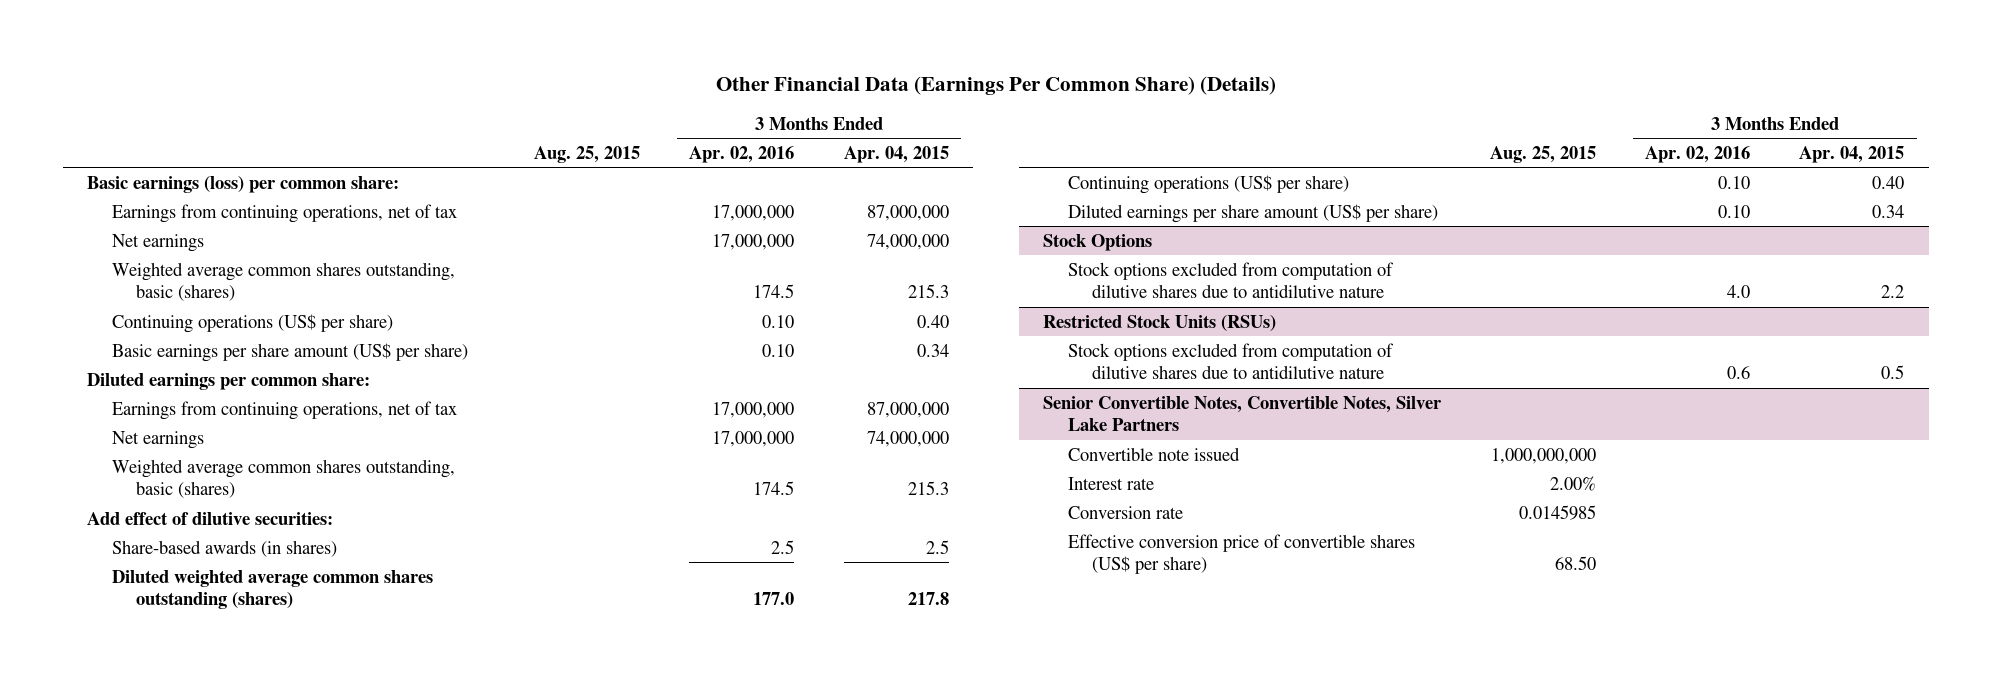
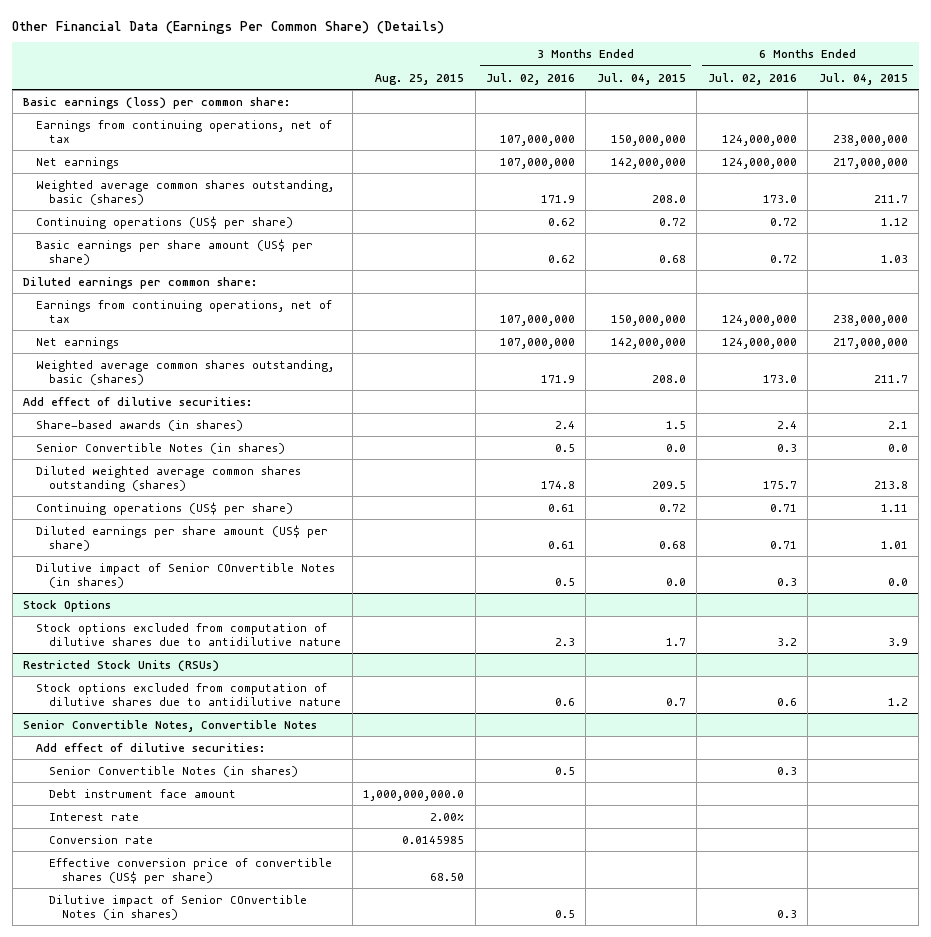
- | Aug. 25, 2015 | 3 Months Ended Apr. 02, 2016 | 3 Months Ended Apr. 04, 2015
+ | Aug. 25, 2015 | 3 Months Ended Jul. 02, 2016 | 3 Months Ended Jul. 04, 2015 | 6 Months Ended Jul. 02, 2016 | 6 Months Ended Jul. 04, 2015
+ Senior Convertible Notes (in shares) | | 0.5 | 0.0 | 0.3 | 0.0
+ Dilutive impact of Senior COnvertible Notes (in shares) | | 0.5 | 0.0 | 0.3 | 0.0
- Senior Convertible Notes, Convertible Notes, Silver Lake Partners
- Convertible note issued | 1,000,000,000 | |
+ Senior Convertible Notes, Convertible Notes
+ Add effect of dilutive securities:
+ Senior Convertible Notes (in shares) | | 0.5 | | 0.3 |
+ Debt instrument face amount | 1,000,000,000.0 | | | |
+ Dilutive impact of Senior COnvertible Notes (in shares) | | 0.5 | | 0.3 |

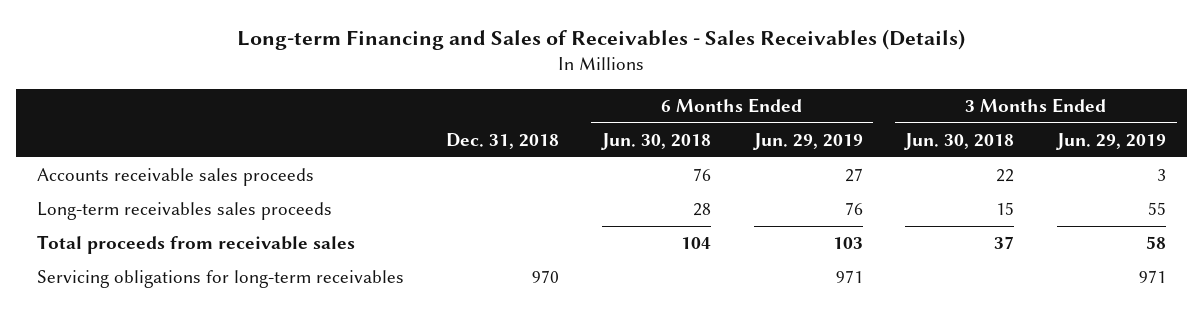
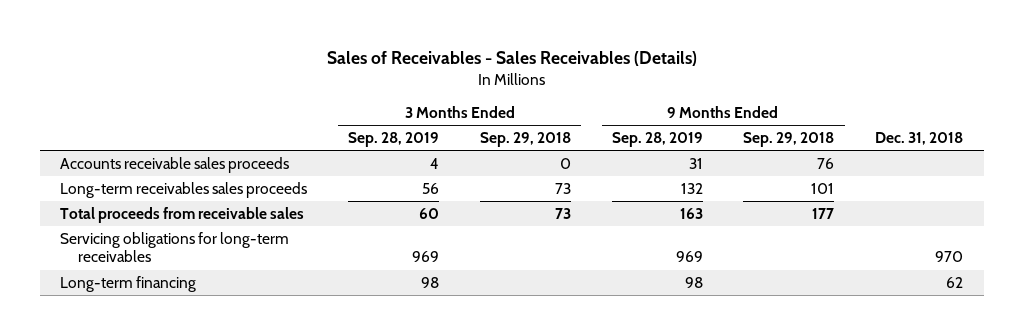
- Long-term Financing and Sales of Receivables - Sales Receivables (Details)
+ Sales of Receivables - Sales Receivables (Details)
- | Dec. 31, 2018 | 6 Months Ended Jun. 30, 2018 | 6 Months Ended Jun. 29, 2019 | 3 Months Ended Jun. 30, 2018 | 3 Months Ended Jun. 29, 2019
+ | 3 Months Ended Sep. 28, 2019 | 3 Months Ended Sep. 29, 2018 | 9 Months Ended Sep. 28, 2019 | 9 Months Ended Sep. 29, 2018 | Dec. 31, 2018
+ Long-term financing | 98 | | 98 | | 62

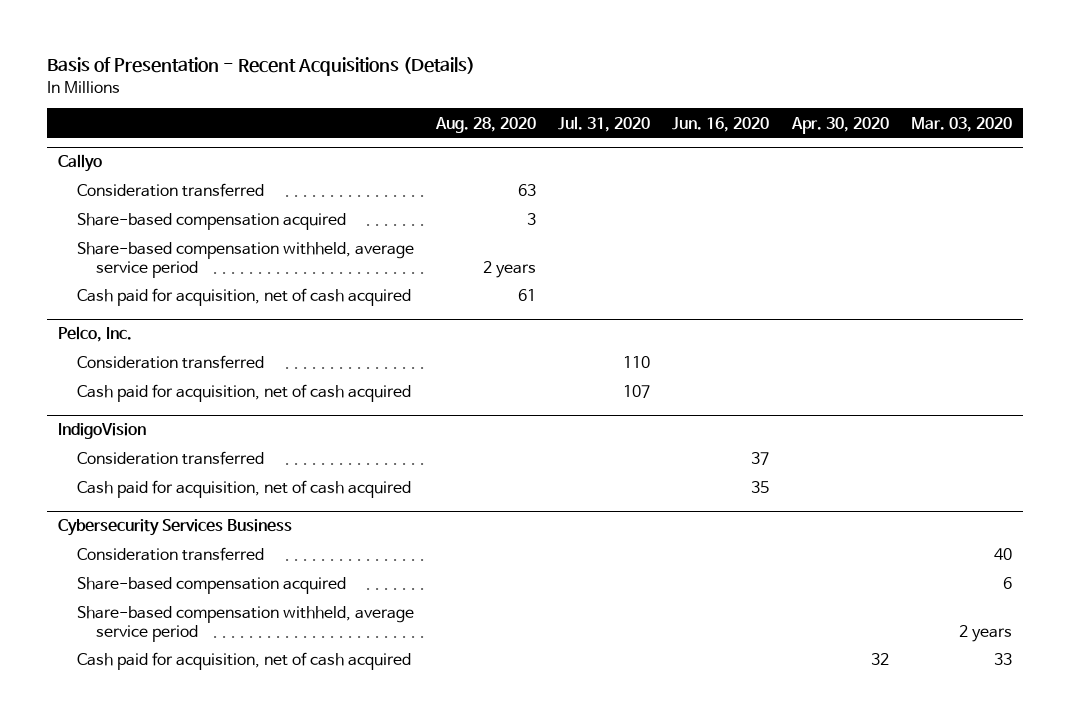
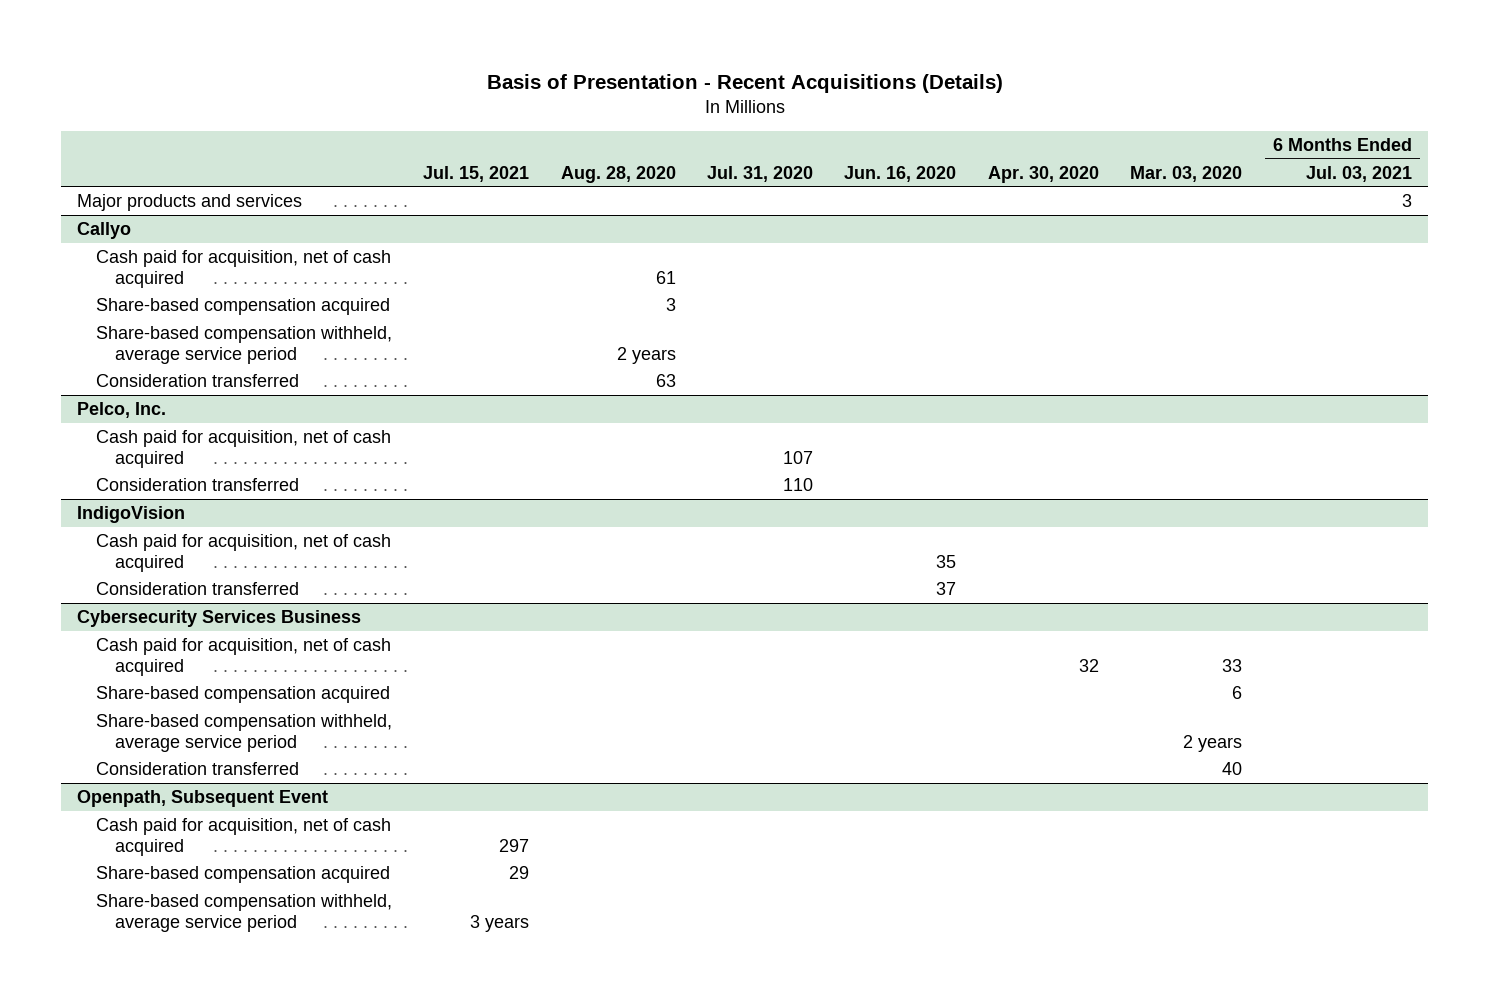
- | Aug. 28, 2020 | Jul. 31, 2020 | Jun. 16, 2020 | Apr. 30, 2020 | Mar. 03, 2020
+ | Jul. 15, 2021 | Aug. 28, 2020 | Jul. 31, 2020 | Jun. 16, 2020 | Apr. 30, 2020 | Mar. 03, 2020 | 6 Months Ended Jul. 03, 2021
+ Major products and services | | | | | | | 3
@ Callyo
moved up: Cash paid for acquisition, net of cash acquired | | 61 | | | | |
moved down: Consideration transferred | | 63 | | | | |
@ Pelco, Inc.
moved down: Consideration transferred | | | 110 | | | |
@ IndigoVision
moved down: Consideration transferred | | | | 37 | | |
@ Cybersecurity Services Business
moved up: Cash paid for acquisition, net of cash acquired | | | | | 32 | 33 |
moved down: Consideration transferred | | | | | | 40 |
+ Openpath, Subsequent Event
+ Cash paid for acquisition, net of cash acquired | 297 | | | | | |
+ Share-based compensation acquired | 29 | | | | | |
+ Share-based compensation withheld, average service period | 3 years | | | | | |

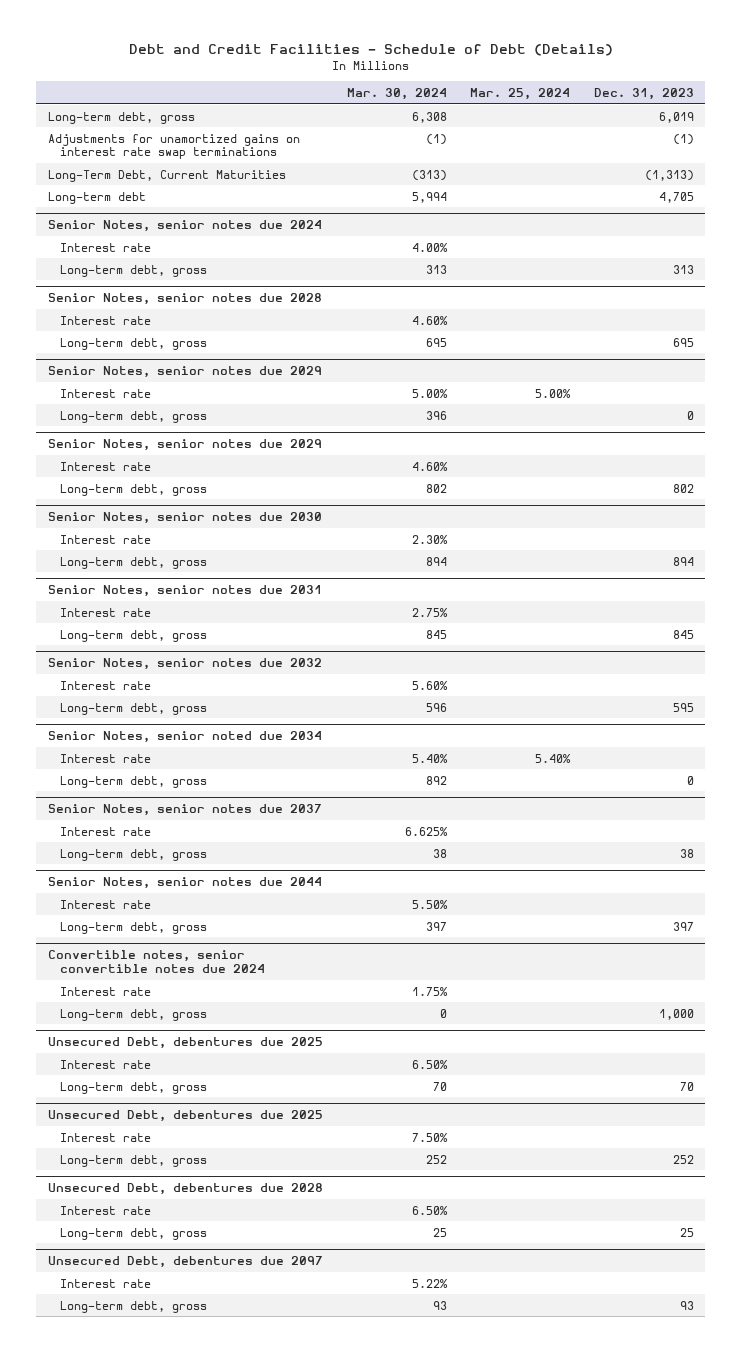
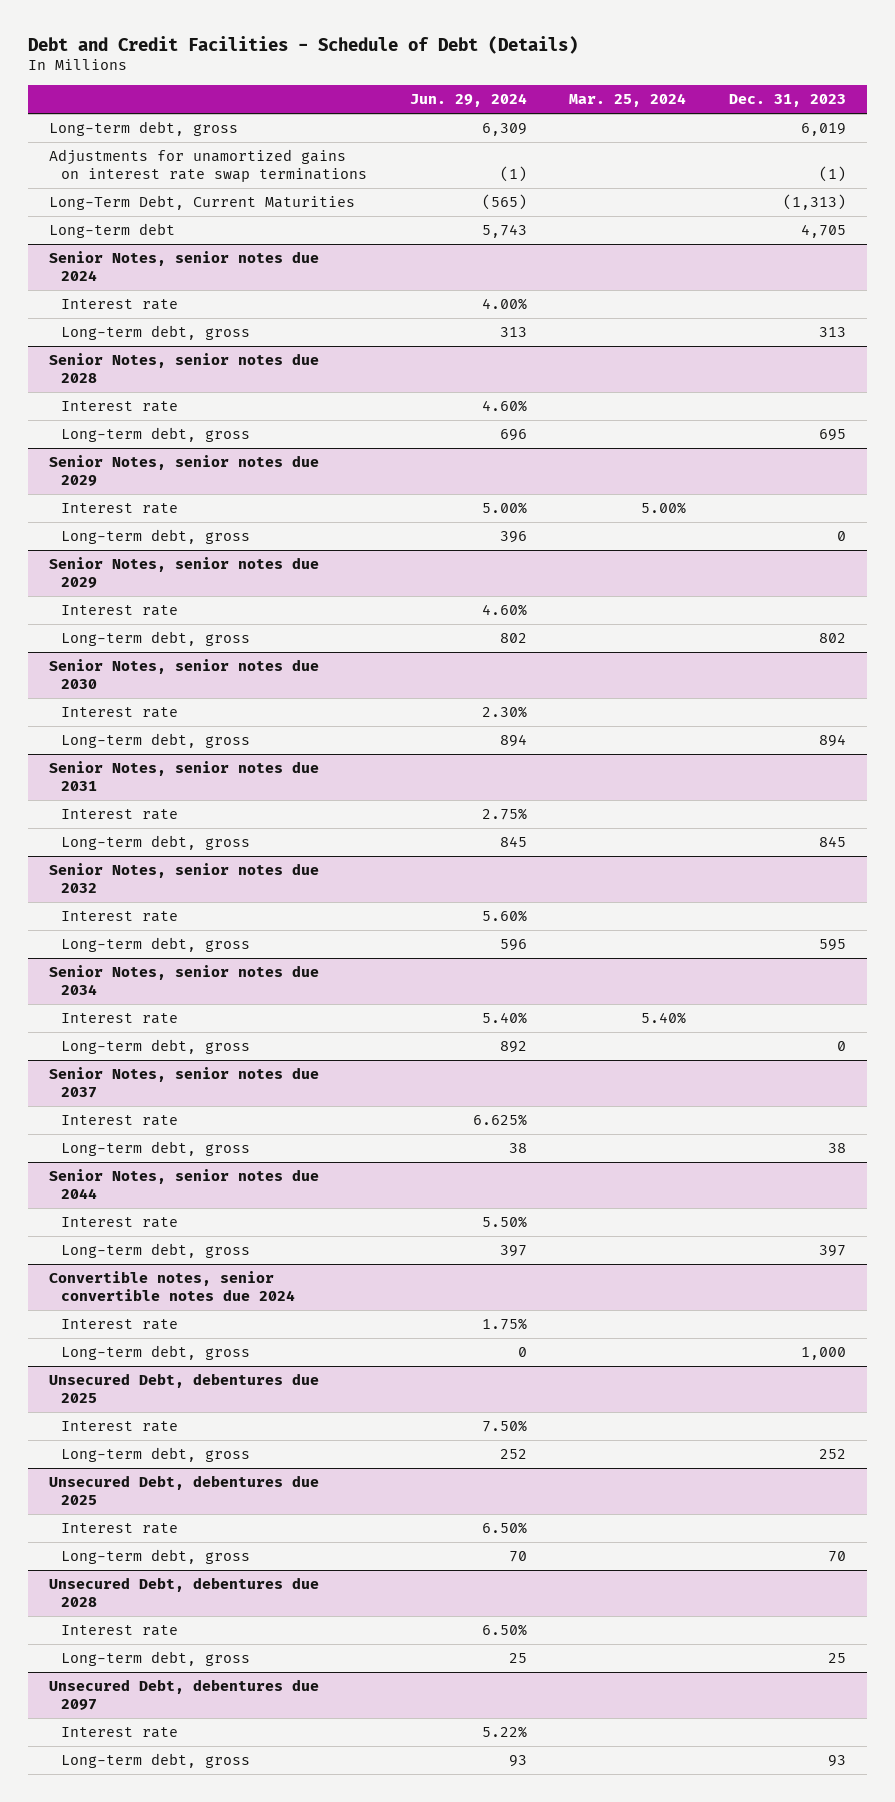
- | Mar. 30, 2024 | Mar. 25, 2024 | Dec. 31, 2023
+ | Jun. 29, 2024 | Mar. 25, 2024 | Dec. 31, 2023
- Senior Notes, senior noted due 2034
+ Senior Notes, senior notes due 2034
@ Unsecured Debt, debentures due 2025
moved up: Long-term debt, gross | 252 | | 252
moved down: Long-term debt, gross | 70 | | 70

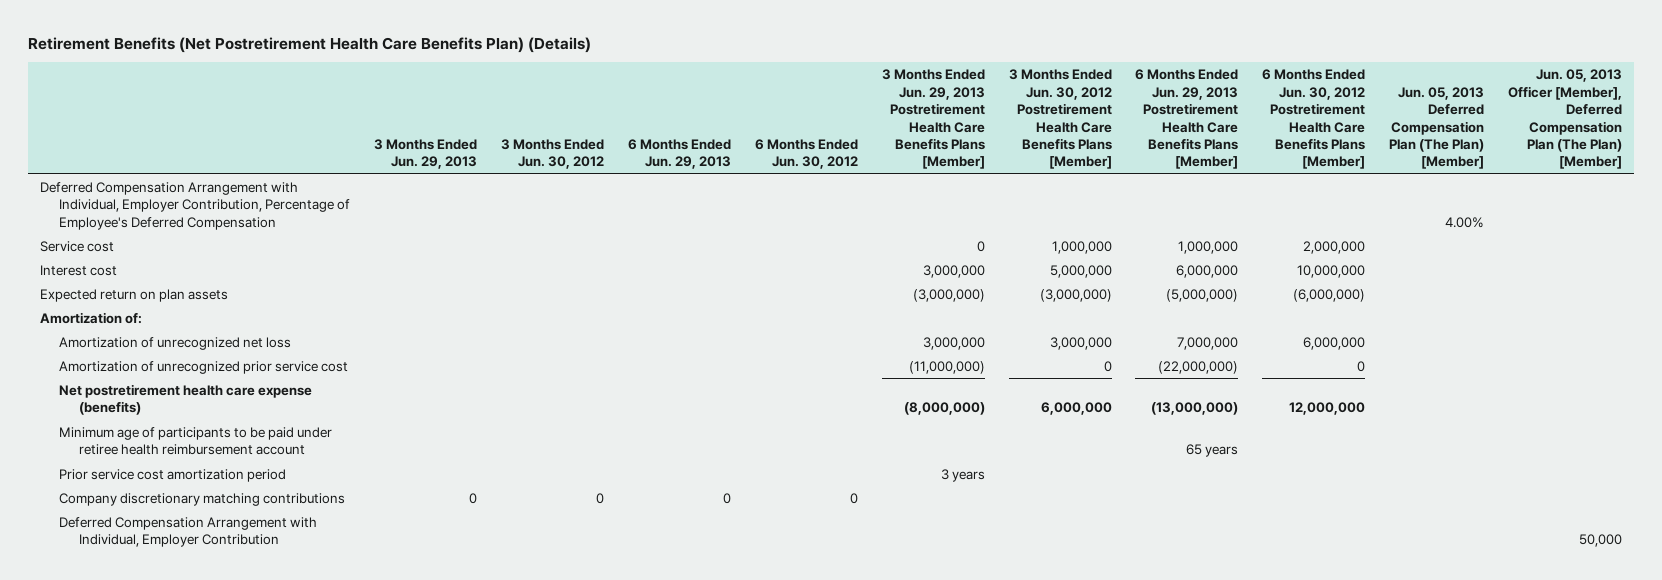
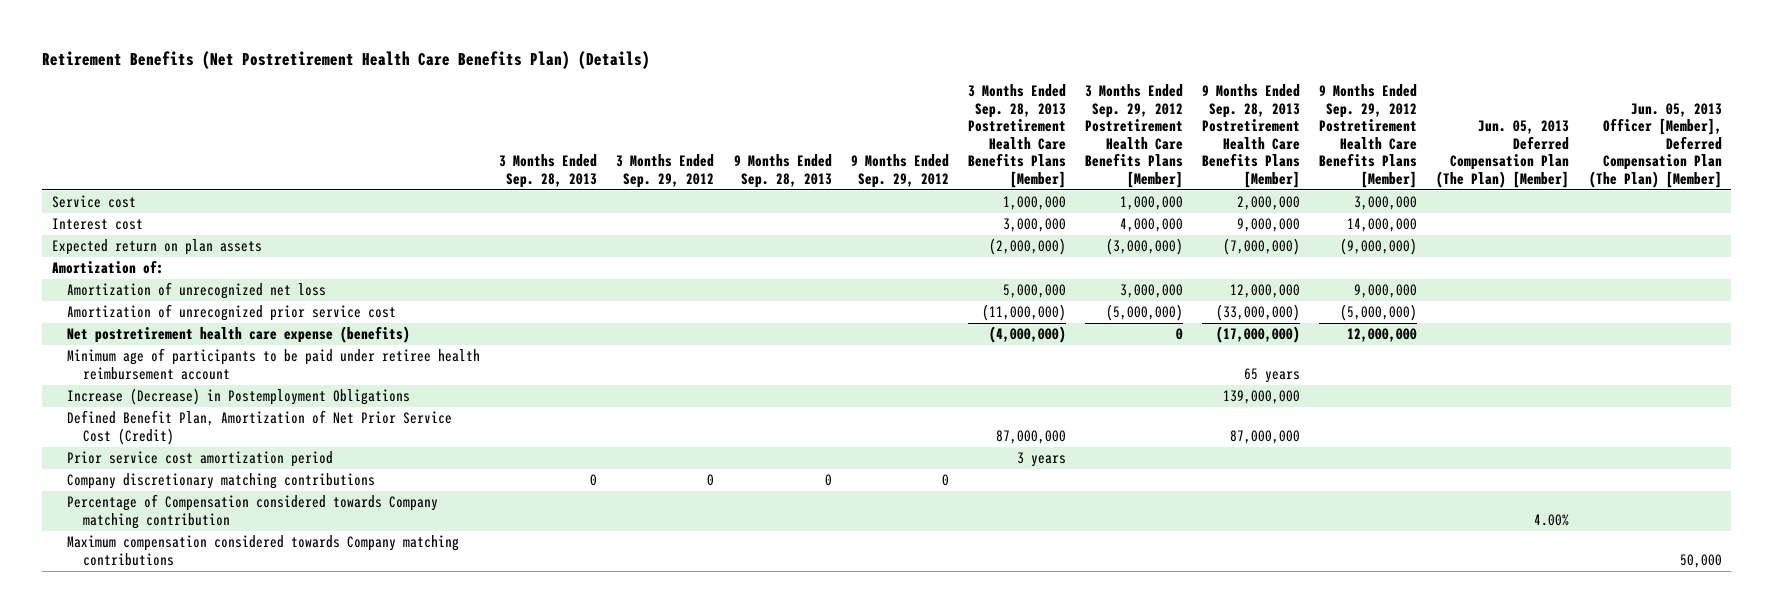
- | 3 Months Ended Jun. 29, 2013 | 3 Months Ended Jun. 30, 2012 | 6 Months Ended Jun. 29, 2013 | 6 Months Ended Jun. 30, 2012 | 3 Months Ended Jun. 29, 2013 Postretirement Health Care Benefits Plans [Member] | 3 Months Ended Jun. 30, 2012 Postretirement Health Care Benefits Plans [Member] | 6 Months Ended Jun. 29, 2013 Postretirement Health Care Benefits Plans [Member] | 6 Months Ended Jun. 30, 2012 Postretirement Health Care Benefits Plans [Member] | Jun. 05, 2013 Deferred Compensation Plan (The Plan) [Member] | Jun. 05, 2013 Officer [Member], Deferred Compensation Plan (The Plan) [Member]
+ | 3 Months Ended Sep. 28, 2013 | 3 Months Ended Sep. 29, 2012 | 9 Months Ended Sep. 28, 2013 | 9 Months Ended Sep. 29, 2012 | 3 Months Ended Sep. 28, 2013 Postretirement Health Care Benefits Plans [Member] | 3 Months Ended Sep. 29, 2012 Postretirement Health Care Benefits Plans [Member] | 9 Months Ended Sep. 28, 2013 Postretirement Health Care Benefits Plans [Member] | 9 Months Ended Sep. 29, 2012 Postretirement Health Care Benefits Plans [Member] | Jun. 05, 2013 Deferred Compensation Plan (The Plan) [Member] | Jun. 05, 2013 Officer [Member], Deferred Compensation Plan (The Plan) [Member]
- Deferred Compensation Arrangement with Individual, Employer Contribution, Percentage of Employee's Deferred Compensation | | | | | | | | | 4.00% |
+ Increase (Decrease) in Postemployment Obligations | | | | | | | 139,000,000 | | |
+ Defined Benefit Plan, Amortization of Net Prior Service Cost (Credit) | | | | | 87,000,000 | | 87,000,000 | | |
- Deferred Compensation Arrangement with Individual, Employer Contribution | | | | | | | | | | 50,000
+ Percentage of Compensation considered towards Company matching contribution | | | | | | | | | 4.00% |
+ Maximum compensation considered towards Company matching contributions | | | | | | | | | | 50,000

